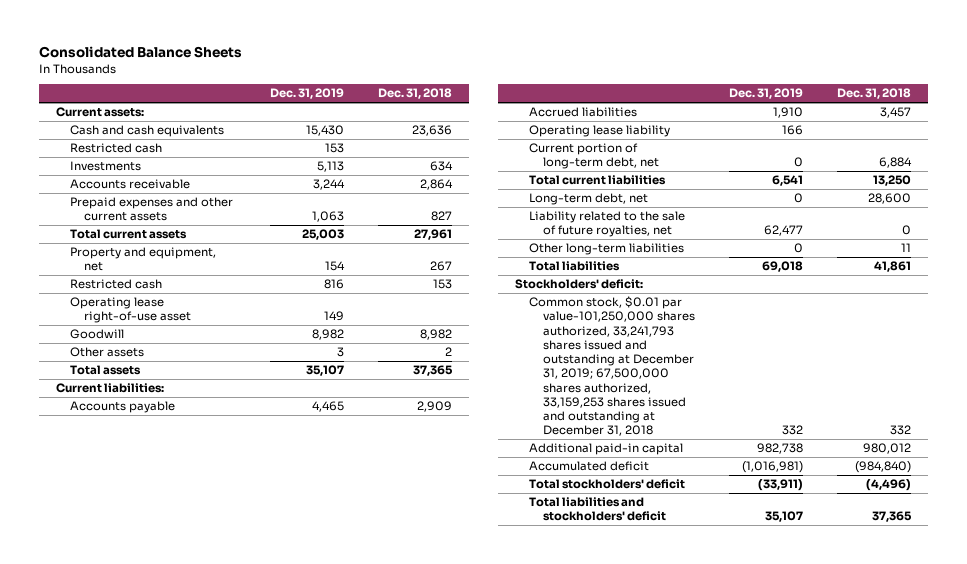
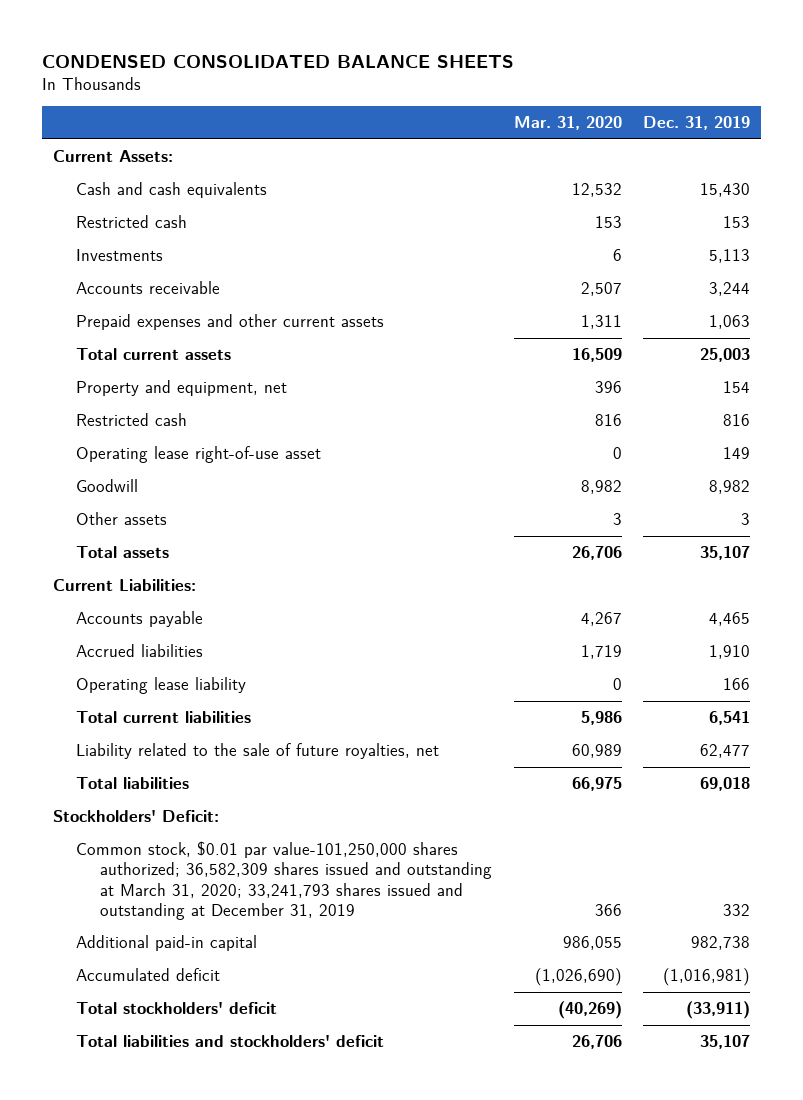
- Consolidated Balance Sheets
+ CONDENSED CONSOLIDATED BALANCE SHEETS
- | Dec. 31, 2019 | Dec. 31, 2018
+ | Mar. 31, 2020 | Dec. 31, 2019
- Current assets:
+ Current Assets:
- Current liabilities:
+ Current Liabilities:
- Current portion of long-term debt, net | 0 | 6,884
- Long-term debt, net | 0 | 28,600
- Other long-term liabilities | 0 | 11
- Stockholders' deficit:
- Common stock, $0.01 par value-101,250,000 shares authorized, 33,241,793 shares issued and outstanding at December 31, 2019; 67,500,000 shares authorized, 33,159,253 shares issued and outstanding at December 31, 2018 | 332 | 332
+ Stockholders' Deficit:
+ Common stock, $0.01 par value-101,250,000 shares authorized; 36,582,309 shares issued and outstanding at March 31, 2020; 33,241,793 shares issued and outstanding at December 31, 2019 | 366 | 332

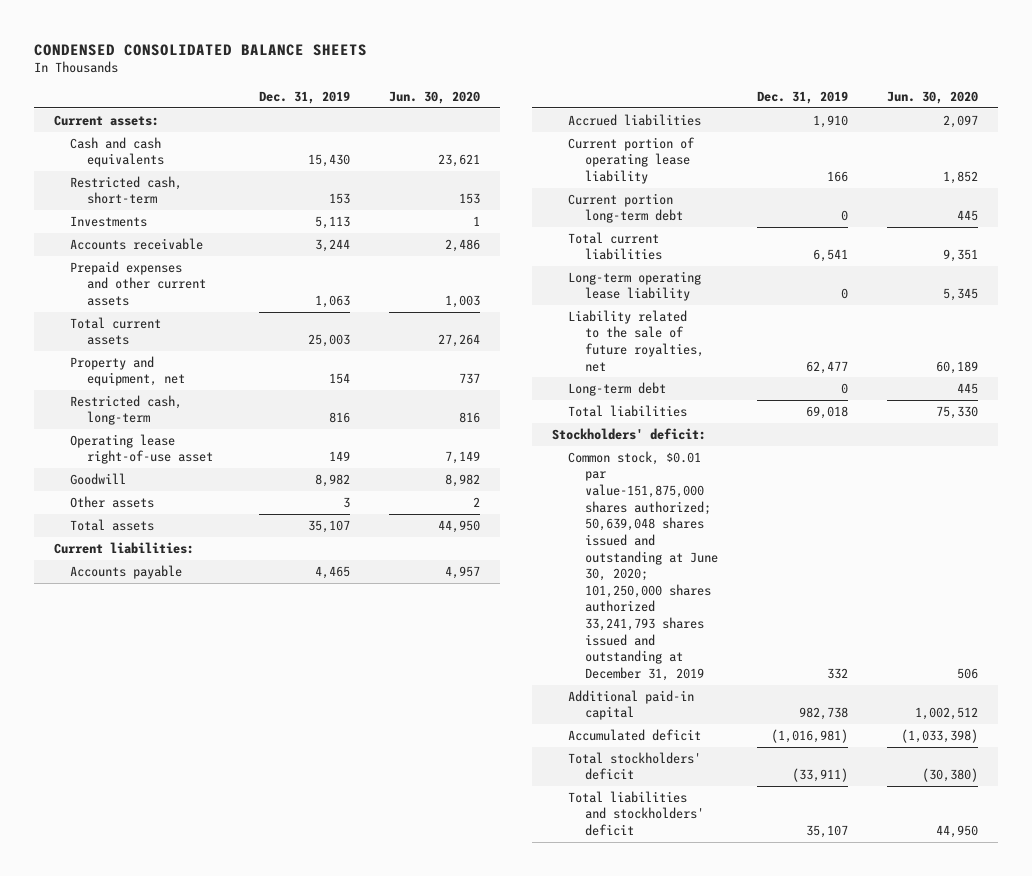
- | Mar. 31, 2020 | Dec. 31, 2019
+ | Dec. 31, 2019 | Jun. 30, 2020
- Current Assets:
+ Current assets:
- Restricted cash | 153 | 153
+ Restricted cash, short-term | 153 | 153
- Restricted cash | 816 | 816
+ Restricted cash, long-term | 816 | 816
- Current Liabilities:
+ Current liabilities:
- Operating lease liability | 0 | 166
+ Current portion of operating lease liability | 166 | 1,852
+ Current portion long-term debt | 0 | 445
+ Long-term operating lease liability | 0 | 5,345
+ Long-term debt | 0 | 445
- Stockholders' Deficit:
- Common stock, $0.01 par value-101,250,000 shares authorized; 36,582,309 shares issued and outstanding at March 31, 2020; 33,241,793 shares issued and outstanding at December 31, 2019 | 366 | 332
+ Stockholders' deficit:
+ Common stock, $0.01 par value-151,875,000 shares authorized; 50,639,048 shares issued and outstanding at June 30, 2020; 101,250,000 shares authorized 33,241,793 shares issued and outstanding at December 31, 2019 | 332 | 506

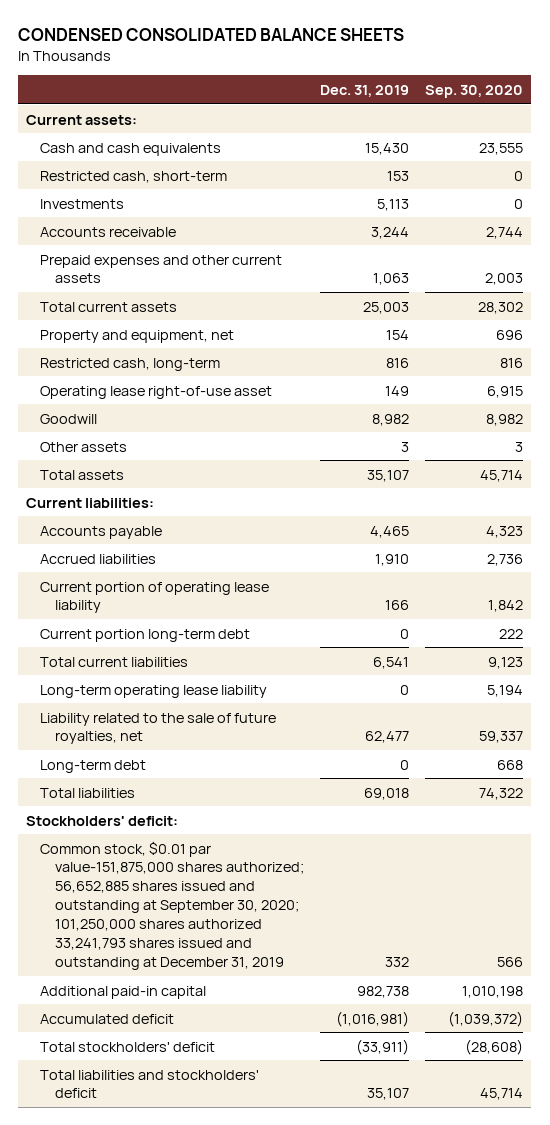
- | Dec. 31, 2019 | Jun. 30, 2020
+ | Dec. 31, 2019 | Sep. 30, 2020
- Common stock, $0.01 par value-151,875,000 shares authorized; 50,639,048 shares issued and outstanding at June 30, 2020; 101,250,000 shares authorized 33,241,793 shares issued and outstanding at December 31, 2019 | 332 | 506
+ Common stock, $0.01 par value-151,875,000 shares authorized; 56,652,885 shares issued and outstanding at September 30, 2020; 101,250,000 shares authorized 33,241,793 shares issued and outstanding at December 31, 2019 | 332 | 566

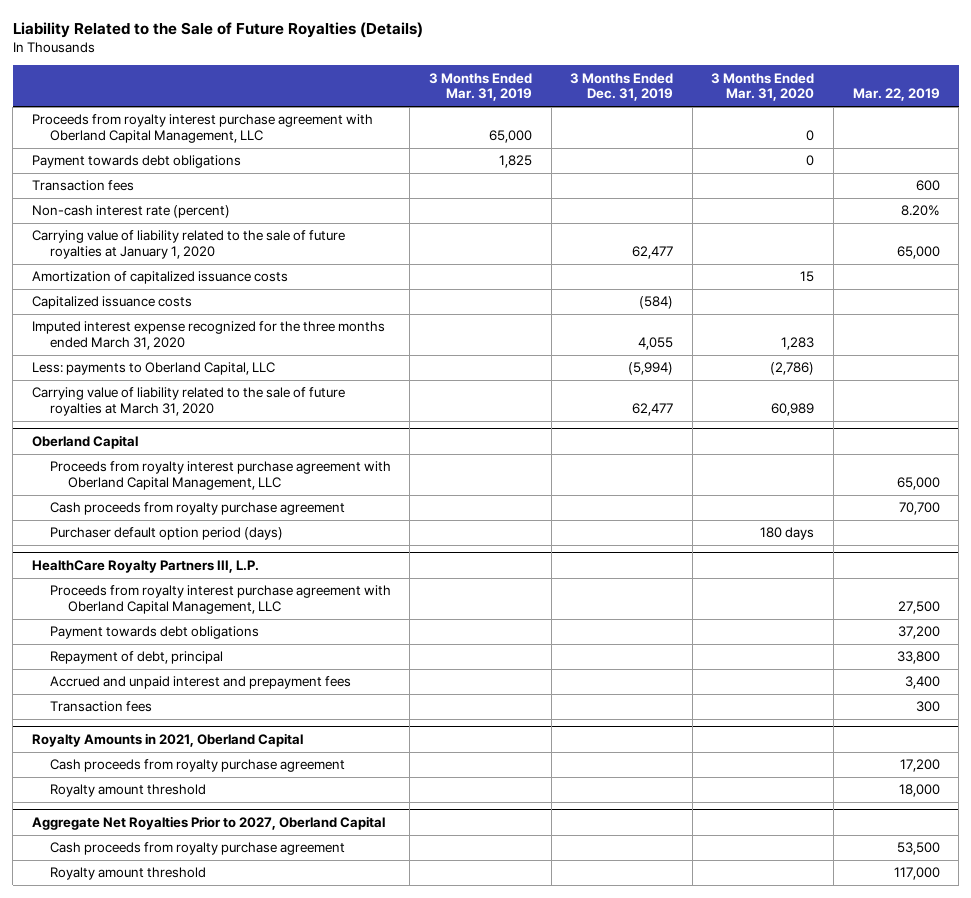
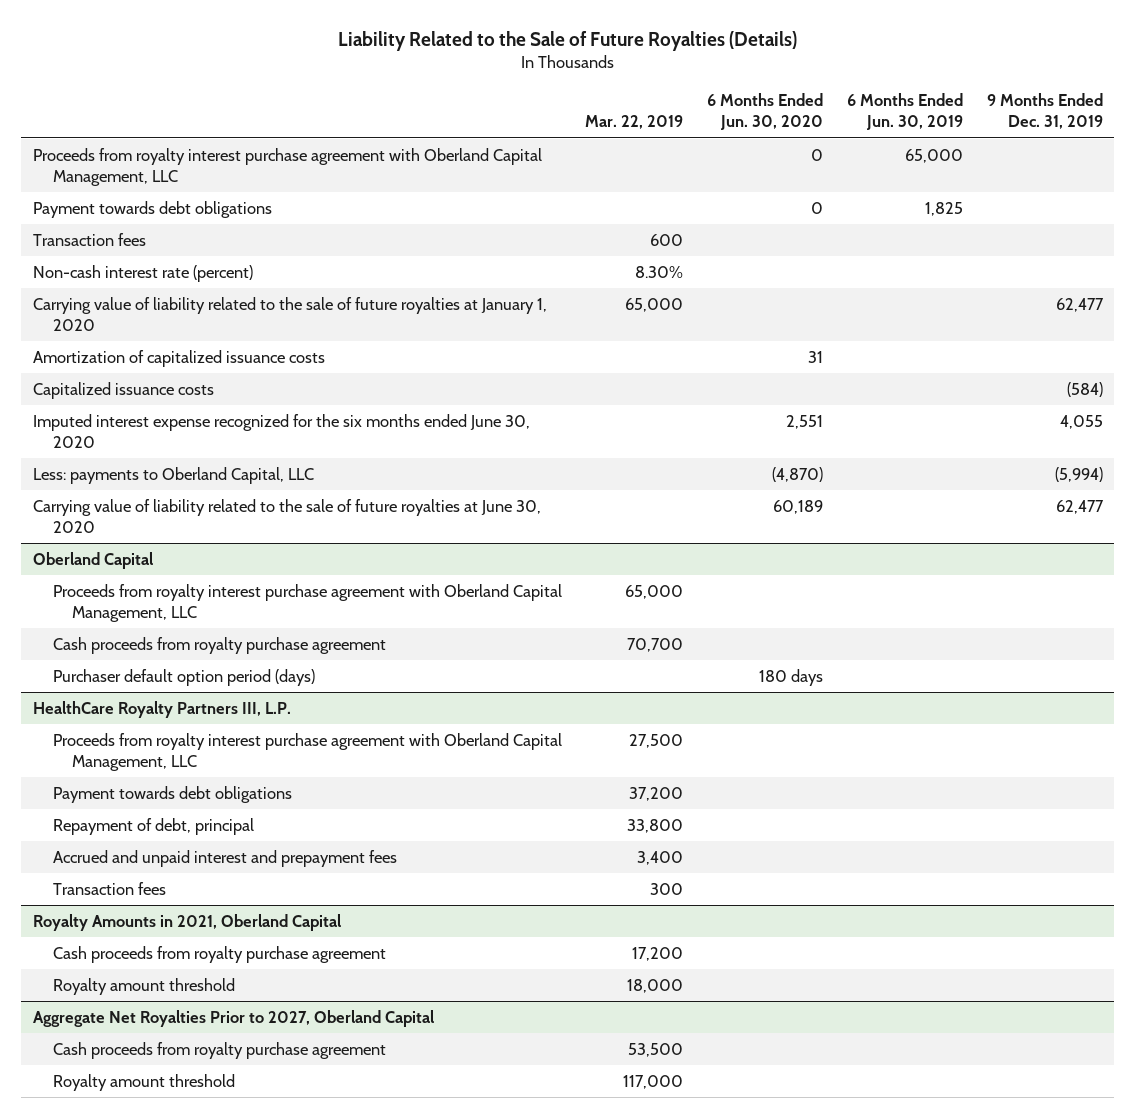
- | 3 Months Ended Mar. 31, 2019 | 3 Months Ended Dec. 31, 2019 | 3 Months Ended Mar. 31, 2020 | Mar. 22, 2019
+ | Mar. 22, 2019 | 6 Months Ended Jun. 30, 2020 | 6 Months Ended Jun. 30, 2019 | 9 Months Ended Dec. 31, 2019
- Non-cash interest rate (percent) | | | | 8.20%
+ Non-cash interest rate (percent) | 8.30% | | |
- Imputed interest expense recognized for the three months ended March 31, 2020 | | 4,055 | 1,283 |
+ Imputed interest expense recognized for the six months ended June 30, 2020 | | 2,551 | | 4,055
- Carrying value of liability related to the sale of future royalties at March 31, 2020 | | 62,477 | 60,989 |
+ Carrying value of liability related to the sale of future royalties at June 30, 2020 | | 60,189 | | 62,477

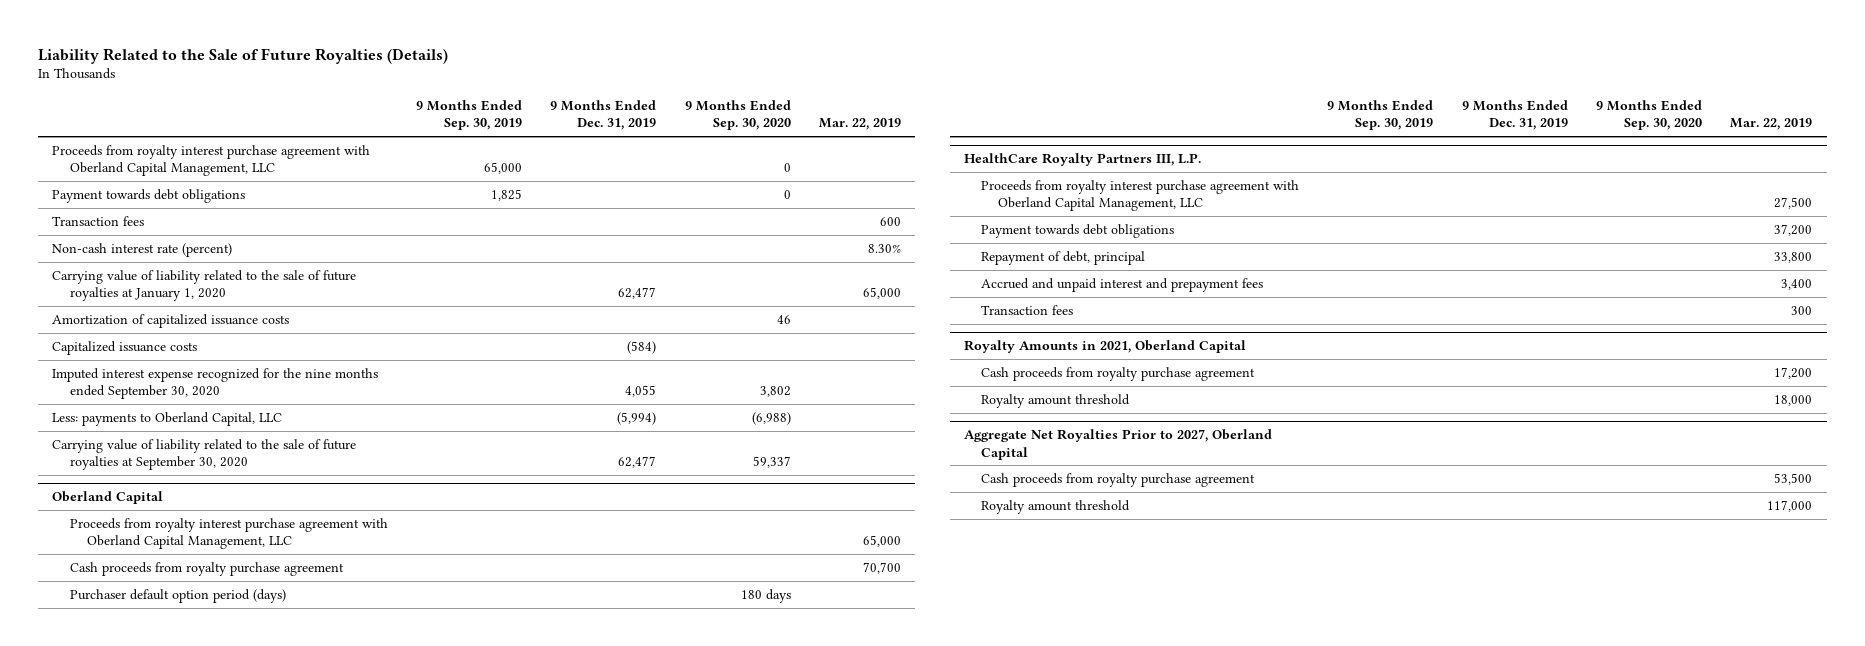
- | Mar. 22, 2019 | 6 Months Ended Jun. 30, 2020 | 6 Months Ended Jun. 30, 2019 | 9 Months Ended Dec. 31, 2019
+ | 9 Months Ended Sep. 30, 2019 | 9 Months Ended Dec. 31, 2019 | 9 Months Ended Sep. 30, 2020 | Mar. 22, 2019
- Imputed interest expense recognized for the six months ended June 30, 2020 | | 2,551 | | 4,055
+ Imputed interest expense recognized for the nine months ended September 30, 2020 | | 4,055 | 3,802 |
- Carrying value of liability related to the sale of future royalties at June 30, 2020 | | 60,189 | | 62,477
+ Carrying value of liability related to the sale of future royalties at September 30, 2020 | | 62,477 | 59,337 |

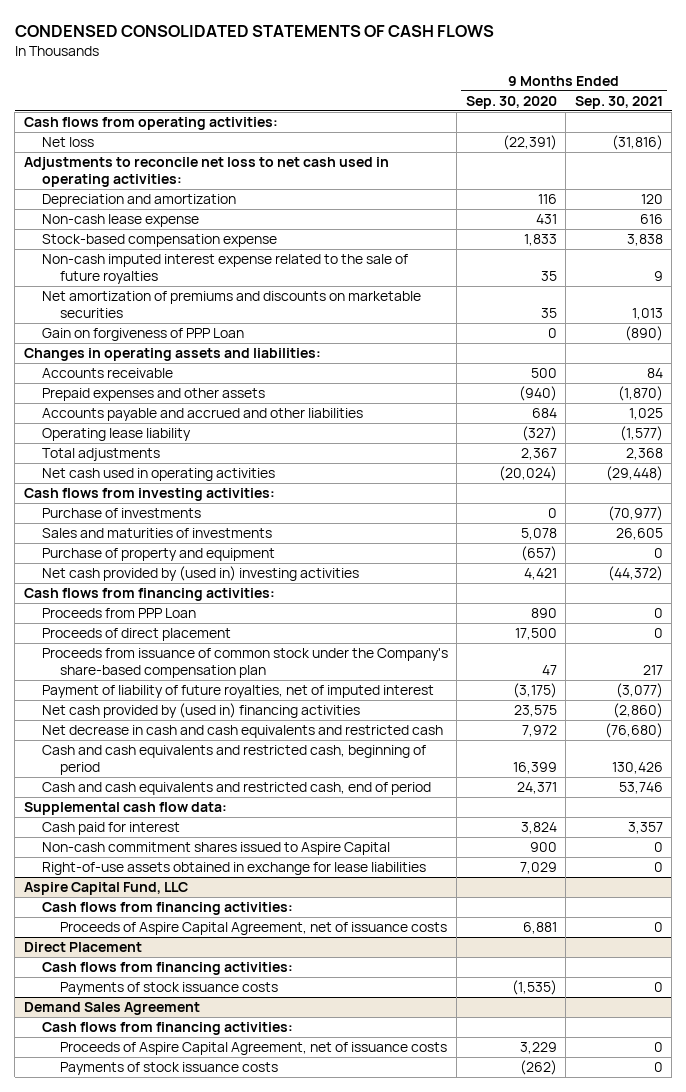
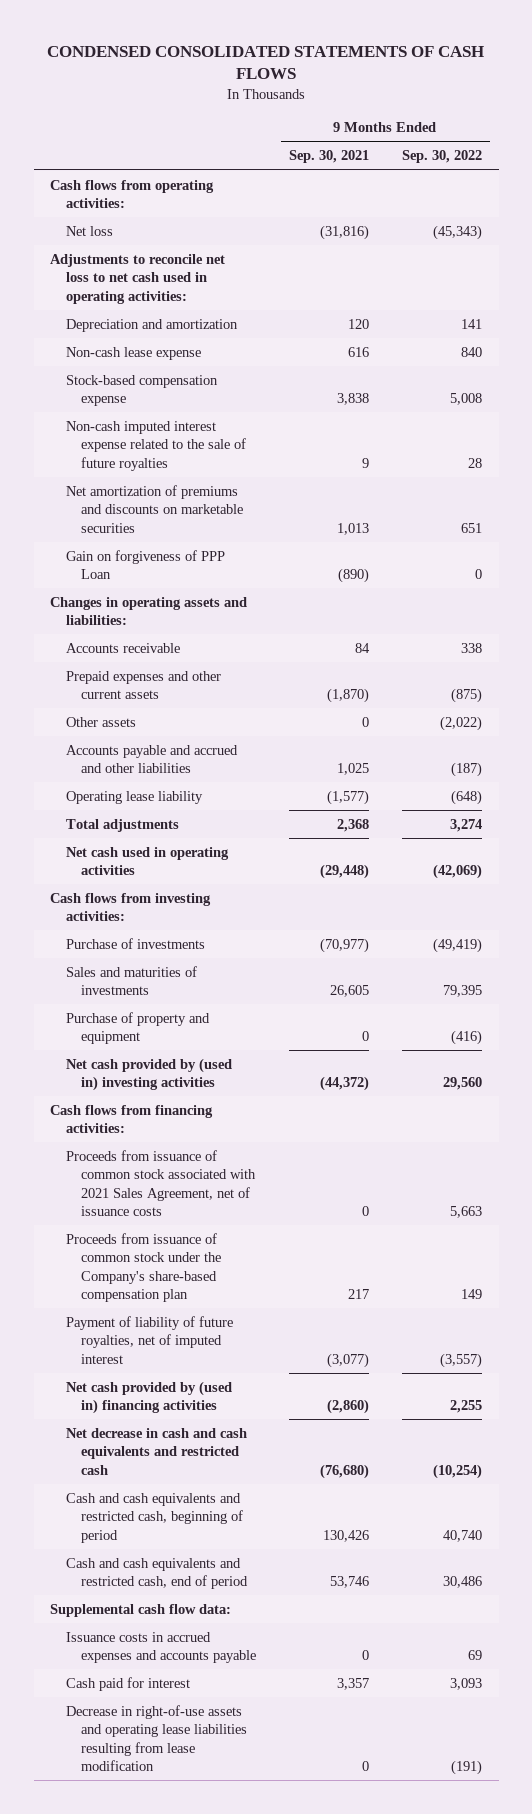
- | 9 Months Ended Sep. 30, 2020 | 9 Months Ended Sep. 30, 2021
+ | 9 Months Ended Sep. 30, 2021 | 9 Months Ended Sep. 30, 2022
- Prepaid expenses and other assets | (940) | (1,870)
+ Prepaid expenses and other current assets | (1,870) | (875)
+ Other assets | 0 | (2,022)
- Proceeds from PPP Loan | 890 | 0
- Proceeds of direct placement | 17,500 | 0
+ Proceeds from issuance of common stock associated with 2021 Sales Agreement, net of issuance costs | 0 | 5,663
+ Issuance costs in accrued expenses and accounts payable | 0 | 69
- Non-cash commitment shares issued to Aspire Capital | 900 | 0
- Right-of-use assets obtained in exchange for lease liabilities | 7,029 | 0
- Aspire Capital Fund, LLC
- Cash flows from financing activities:
- Proceeds of Aspire Capital Agreement, net of issuance costs | 6,881 | 0
- Direct Placement
- Cash flows from financing activities:
- Payments of stock issuance costs | (1,535) | 0
- Demand Sales Agreement
- Cash flows from financing activities:
- Proceeds of Aspire Capital Agreement, net of issuance costs | 3,229 | 0
- Payments of stock issuance costs | (262) | 0
+ Decrease in right-of-use assets and operating lease liabilities resulting from lease modification | 0 | (191)

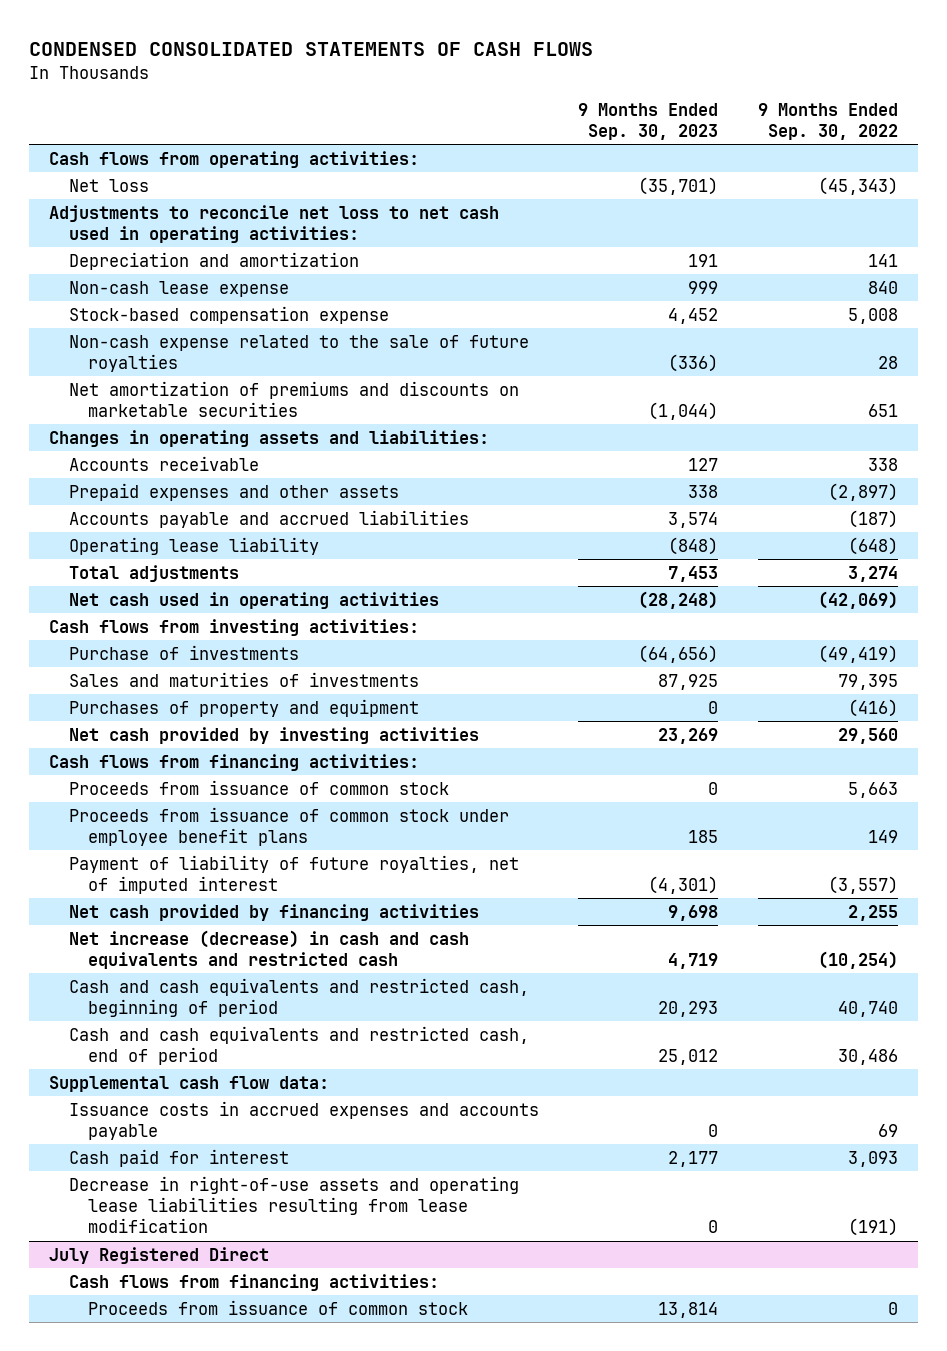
- | 9 Months Ended Sep. 30, 2021 | 9 Months Ended Sep. 30, 2022
+ | 9 Months Ended Sep. 30, 2023 | 9 Months Ended Sep. 30, 2022
- Non-cash imputed interest expense related to the sale of future royalties | 9 | 28
+ Non-cash expense related to the sale of future royalties | (336) | 28
- Gain on forgiveness of PPP Loan | (890) | 0
- Prepaid expenses and other current assets | (1,870) | (875)
- Other assets | 0 | (2,022)
- Accounts payable and accrued and other liabilities | 1,025 | (187)
+ Prepaid expenses and other assets | 338 | (2,897)
+ Accounts payable and accrued liabilities | 3,574 | (187)
- Purchase of property and equipment | 0 | (416)
- Net cash provided by (used in) investing activities | (44,372) | 29,560
+ Purchases of property and equipment | 0 | (416)
+ Net cash provided by investing activities | 23,269 | 29,560
- Proceeds from issuance of common stock associated with 2021 Sales Agreement, net of issuance costs | 0 | 5,663
- Proceeds from issuance of common stock under the Company's share-based compensation plan | 217 | 149
+ Proceeds from issuance of common stock | 0 | 5,663
+ Proceeds from issuance of common stock under employee benefit plans | 185 | 149
- Net cash provided by (used in) financing activities | (2,860) | 2,255
- Net decrease in cash and cash equivalents and restricted cash | (76,680) | (10,254)
+ Net cash provided by financing activities | 9,698 | 2,255
+ Net increase (decrease) in cash and cash equivalents and restricted cash | 4,719 | (10,254)
+ July Registered Direct
+ Cash flows from financing activities:
+ Proceeds from issuance of common stock | 13,814 | 0

